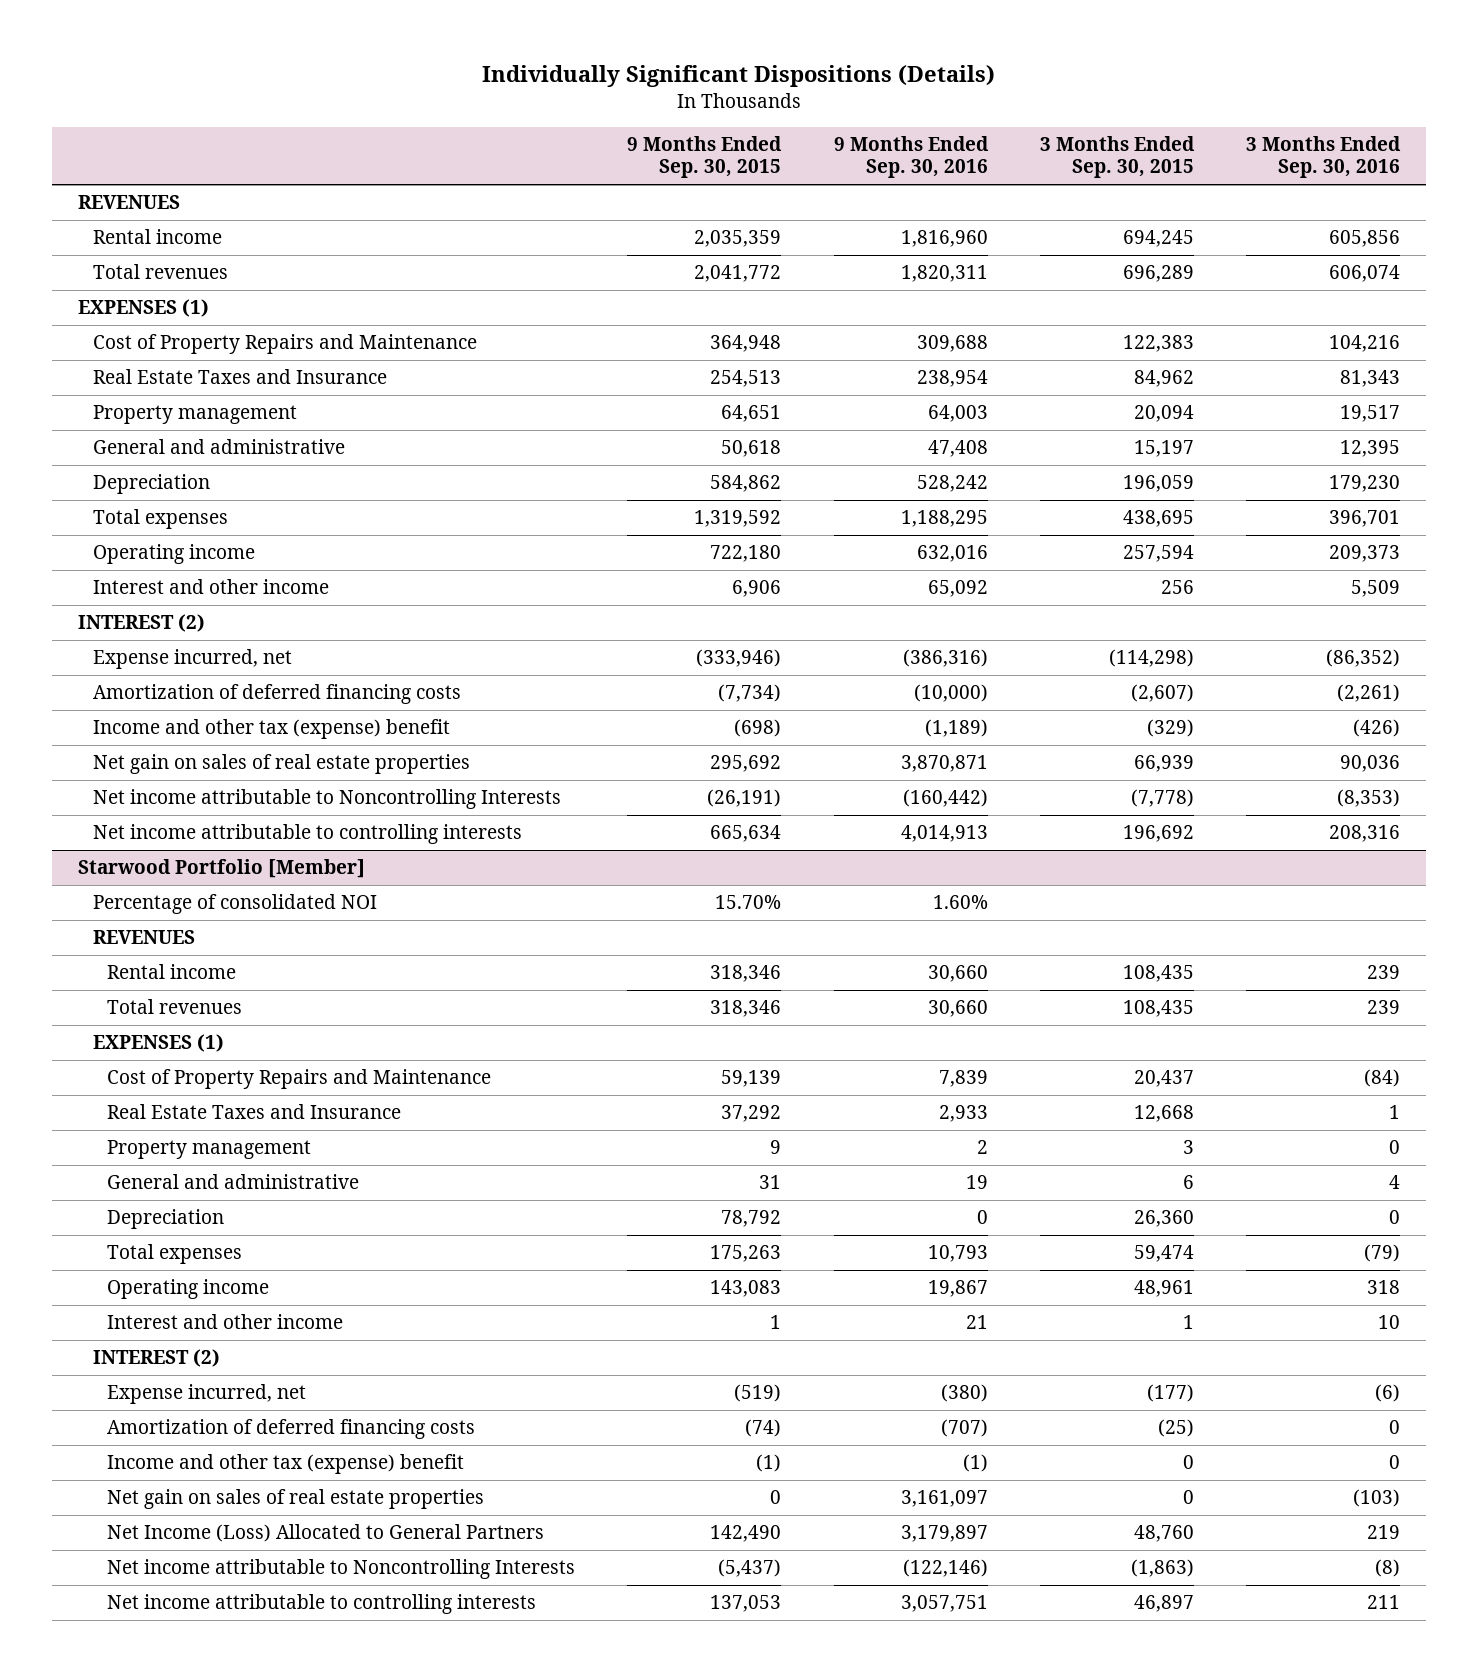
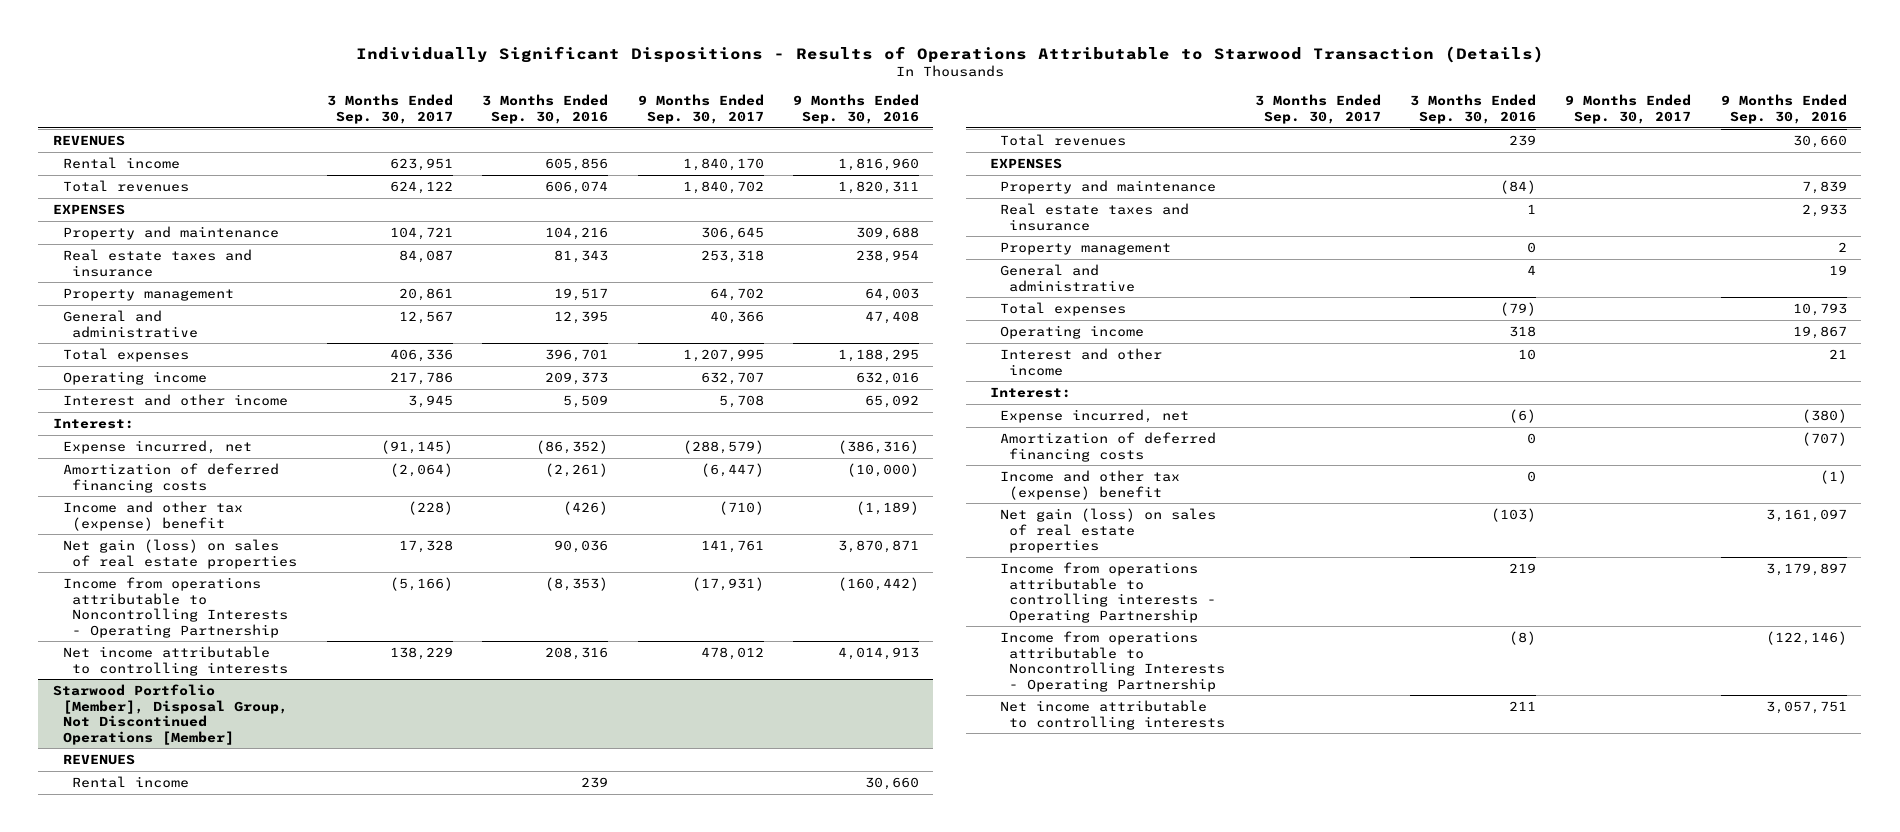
- Individually Significant Dispositions (Details)
+ Individually Significant Dispositions - Results of Operations Attributable to Starwood Transaction (Details)
- | 9 Months Ended Sep. 30, 2015 | 9 Months Ended Sep. 30, 2016 | 3 Months Ended Sep. 30, 2015 | 3 Months Ended Sep. 30, 2016
+ | 3 Months Ended Sep. 30, 2017 | 3 Months Ended Sep. 30, 2016 | 9 Months Ended Sep. 30, 2017 | 9 Months Ended Sep. 30, 2016
- EXPENSES (1)
- Cost of Property Repairs and Maintenance | 364,948 | 309,688 | 122,383 | 104,216
- Real Estate Taxes and Insurance | 254,513 | 238,954 | 84,962 | 81,343
+ EXPENSES
+ Property and maintenance | 104,721 | 104,216 | 306,645 | 309,688
+ Real estate taxes and insurance | 84,087 | 81,343 | 253,318 | 238,954
- Depreciation | 584,862 | 528,242 | 196,059 | 179,230
- INTEREST (2)
+ Interest:
- Net gain on sales of real estate properties | 295,692 | 3,870,871 | 66,939 | 90,036
- Net income attributable to Noncontrolling Interests | (26,191) | (160,442) | (7,778) | (8,353)
+ Net gain (loss) on sales of real estate properties | 17,328 | 90,036 | 141,761 | 3,870,871
+ Income from operations attributable to Noncontrolling Interests - Operating Partnership | (5,166) | (8,353) | (17,931) | (160,442)
- Starwood Portfolio [Member]
- Percentage of consolidated NOI | 15.70% | 1.60% | |
+ Starwood Portfolio [Member], Disposal Group, Not Discontinued Operations [Member]
- EXPENSES (1)
- Cost of Property Repairs and Maintenance | 59,139 | 7,839 | 20,437 | (84)
- Real Estate Taxes and Insurance | 37,292 | 2,933 | 12,668 | 1
+ EXPENSES
+ Property and maintenance | | (84) | | 7,839
+ Real estate taxes and insurance | | 1 | | 2,933
- Depreciation | 78,792 | 0 | 26,360 | 0
- INTEREST (2)
+ Interest:
- Net gain on sales of real estate properties | 0 | 3,161,097 | 0 | (103)
- Net Income (Loss) Allocated to General Partners | 142,490 | 3,179,897 | 48,760 | 219
- Net income attributable to Noncontrolling Interests | (5,437) | (122,146) | (1,863) | (8)
+ Net gain (loss) on sales of real estate properties | | (103) | | 3,161,097
+ Income from operations attributable to controlling interests - Operating Partnership | | 219 | | 3,179,897
+ Income from operations attributable to Noncontrolling Interests - Operating Partnership | | (8) | | (122,146)

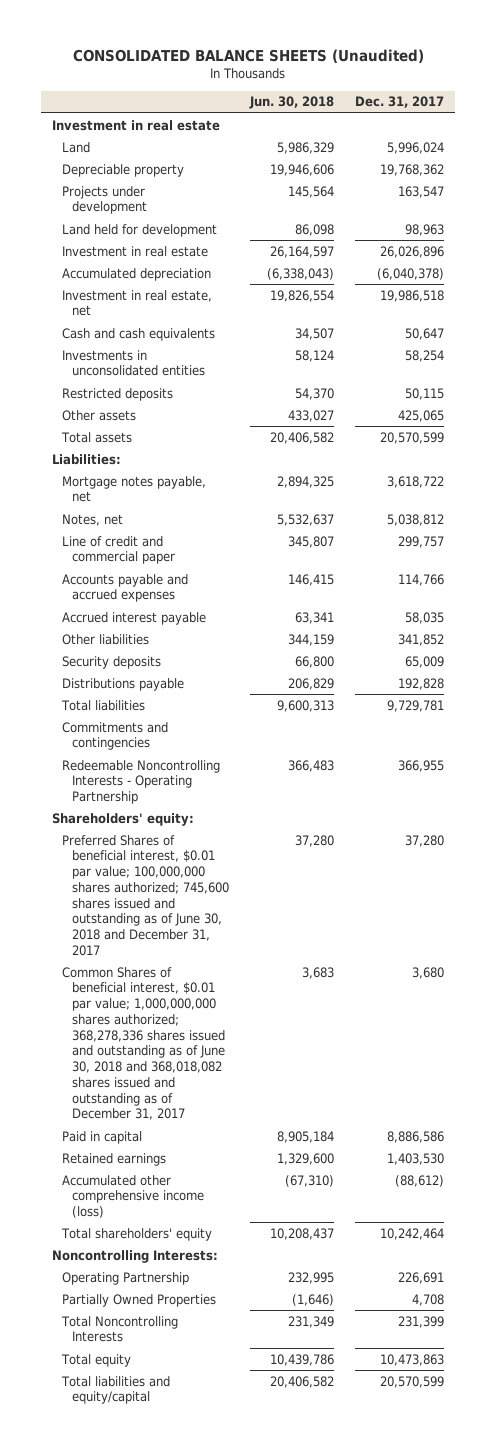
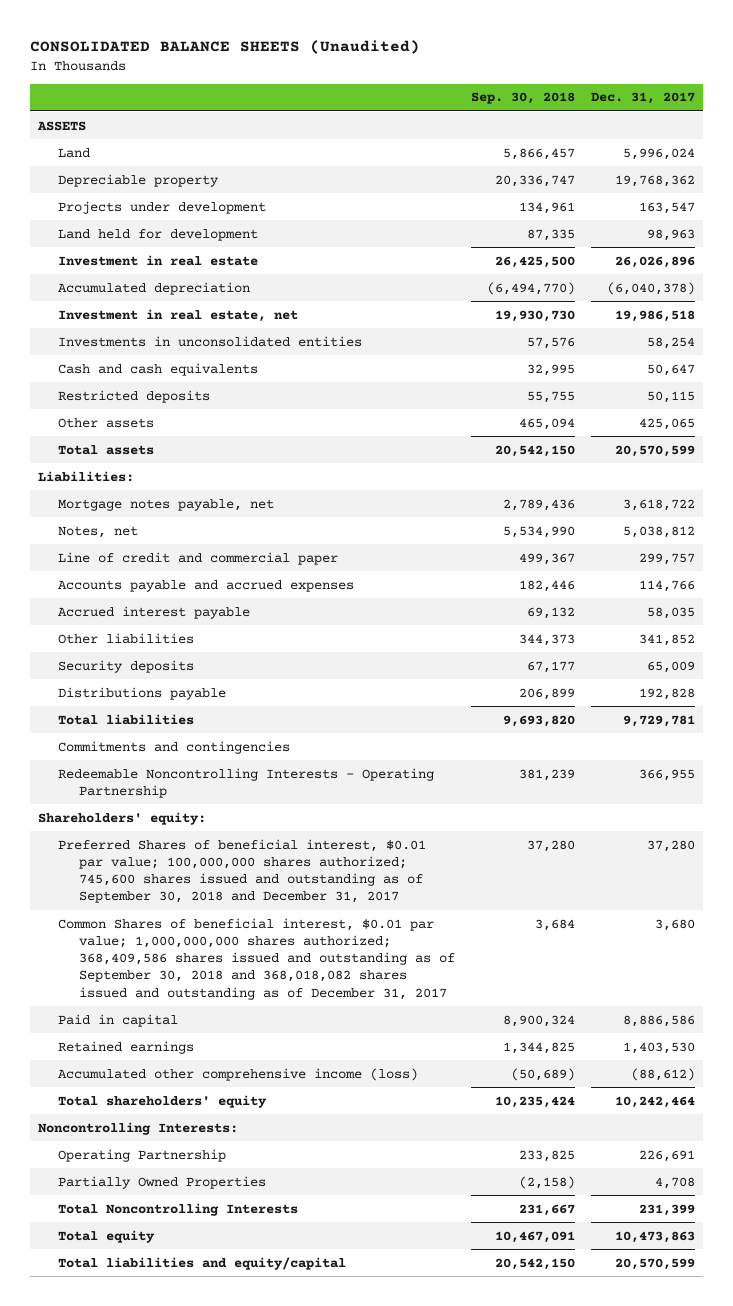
- | Jun. 30, 2018 | Dec. 31, 2017
+ | Sep. 30, 2018 | Dec. 31, 2017
- Investment in real estate
+ ASSETS
moved down: Cash and cash equivalents | 32,995 | 50,647
- Preferred Shares of beneficial interest, $0.01 par value; 100,000,000 shares authorized; 745,600 shares issued and outstanding as of June 30, 2018 and December 31, 2017 | 37,280 | 37,280
- Common Shares of beneficial interest, $0.01 par value; 1,000,000,000 shares authorized; 368,278,336 shares issued and outstanding as of June 30, 2018 and 368,018,082 shares issued and outstanding as of December 31, 2017 | 3,683 | 3,680
+ Preferred Shares of beneficial interest, $0.01 par value; 100,000,000 shares authorized; 745,600 shares issued and outstanding as of September 30, 2018 and December 31, 2017 | 37,280 | 37,280
+ Common Shares of beneficial interest, $0.01 par value; 1,000,000,000 shares authorized; 368,409,586 shares issued and outstanding as of September 30, 2018 and 368,018,082 shares issued and outstanding as of December 31, 2017 | 3,684 | 3,680

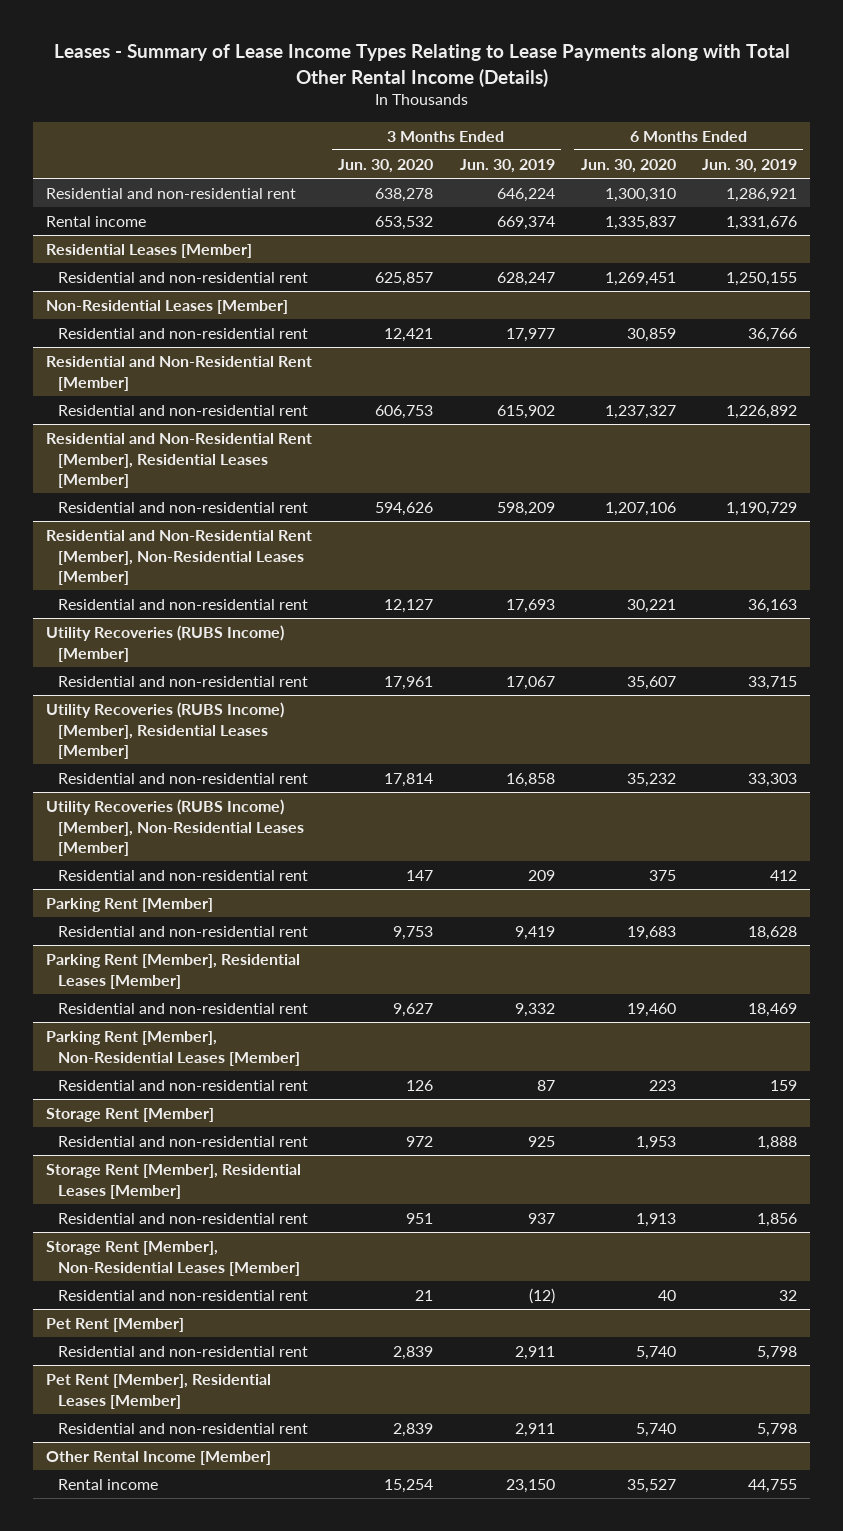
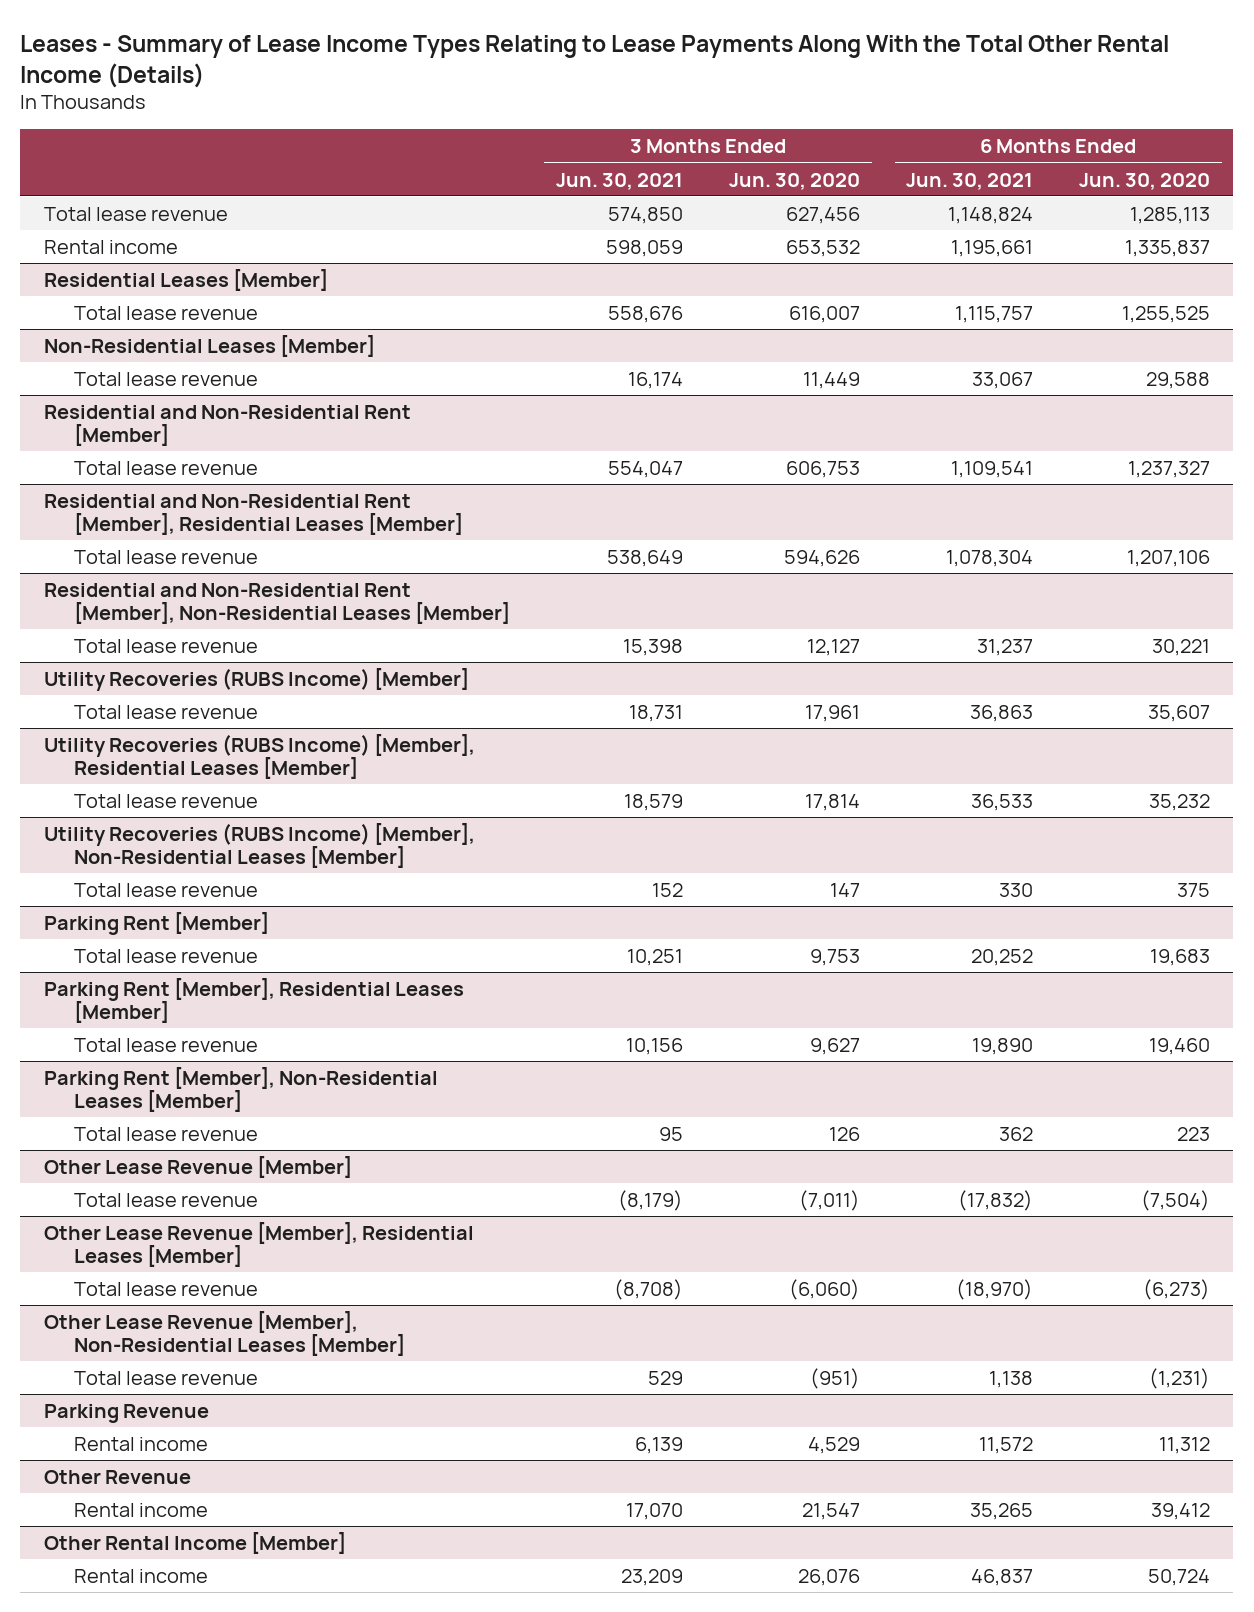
- Leases - Summary of Lease Income Types Relating to Lease Payments along with Total Other Rental Income (Details)
+ Leases - Summary of Lease Income Types Relating to Lease Payments Along With the Total Other Rental Income (Details)
- | 3 Months Ended Jun. 30, 2020 | 3 Months Ended Jun. 30, 2019 | 6 Months Ended Jun. 30, 2020 | 6 Months Ended Jun. 30, 2019
+ | 3 Months Ended Jun. 30, 2021 | 3 Months Ended Jun. 30, 2020 | 6 Months Ended Jun. 30, 2021 | 6 Months Ended Jun. 30, 2020
- Residential and non-residential rent | 638,278 | 646,224 | 1,300,310 | 1,286,921
+ Total lease revenue | 574,850 | 627,456 | 1,148,824 | 1,285,113
@ Residential Leases [Member]
- Residential and non-residential rent | 625,857 | 628,247 | 1,269,451 | 1,250,155
+ Total lease revenue | 558,676 | 616,007 | 1,115,757 | 1,255,525
@ Non-Residential Leases [Member]
- Residential and non-residential rent | 12,421 | 17,977 | 30,859 | 36,766
+ Total lease revenue | 16,174 | 11,449 | 33,067 | 29,588
@ Residential and Non-Residential Rent [Member]
- Residential and non-residential rent | 606,753 | 615,902 | 1,237,327 | 1,226,892
+ Total lease revenue | 554,047 | 606,753 | 1,109,541 | 1,237,327
@ Residential and Non-Residential Rent [Member], Residential Leases [Member]
- Residential and non-residential rent | 594,626 | 598,209 | 1,207,106 | 1,190,729
+ Total lease revenue | 538,649 | 594,626 | 1,078,304 | 1,207,106
@ Residential and Non-Residential Rent [Member], Non-Residential Leases [Member]
- Residential and non-residential rent | 12,127 | 17,693 | 30,221 | 36,163
+ Total lease revenue | 15,398 | 12,127 | 31,237 | 30,221
@ Utility Recoveries (RUBS Income) [Member]
- Residential and non-residential rent | 17,961 | 17,067 | 35,607 | 33,715
+ Total lease revenue | 18,731 | 17,961 | 36,863 | 35,607
@ Utility Recoveries (RUBS Income) [Member], Residential Leases [Member]
- Residential and non-residential rent | 17,814 | 16,858 | 35,232 | 33,303
+ Total lease revenue | 18,579 | 17,814 | 36,533 | 35,232
@ Utility Recoveries (RUBS Income) [Member], Non-Residential Leases [Member]
- Residential and non-residential rent | 147 | 209 | 375 | 412
+ Total lease revenue | 152 | 147 | 330 | 375
@ Parking Rent [Member]
- Residential and non-residential rent | 9,753 | 9,419 | 19,683 | 18,628
+ Total lease revenue | 10,251 | 9,753 | 20,252 | 19,683
@ Parking Rent [Member], Residential Leases [Member]
- Residential and non-residential rent | 9,627 | 9,332 | 19,460 | 18,469
+ Total lease revenue | 10,156 | 9,627 | 19,890 | 19,460
@ Parking Rent [Member], Non-Residential Leases [Member]
- Residential and non-residential rent | 126 | 87 | 223 | 159
- Storage Rent [Member]
- Residential and non-residential rent | 972 | 925 | 1,953 | 1,888
- Storage Rent [Member], Residential Leases [Member]
- Residential and non-residential rent | 951 | 937 | 1,913 | 1,856
- Storage Rent [Member], Non-Residential Leases [Member]
- Residential and non-residential rent | 21 | (12) | 40 | 32
- Pet Rent [Member]
- Residential and non-residential rent | 2,839 | 2,911 | 5,740 | 5,798
- Pet Rent [Member], Residential Leases [Member]
- Residential and non-residential rent | 2,839 | 2,911 | 5,740 | 5,798
@ Parking Rent [Member], Non-Residential Leases [Member]
+ Total lease revenue | 95 | 126 | 362 | 223
+ Other Lease Revenue [Member]
+ Total lease revenue | (8,179) | (7,011) | (17,832) | (7,504)
+ Other Lease Revenue [Member], Residential Leases [Member]
+ Total lease revenue | (8,708) | (6,060) | (18,970) | (6,273)
+ Other Lease Revenue [Member], Non-Residential Leases [Member]
+ Total lease revenue | 529 | (951) | 1,138 | (1,231)
+ Parking Revenue
+ Rental income | 6,139 | 4,529 | 11,572 | 11,312
+ Other Revenue
+ Rental income | 17,070 | 21,547 | 35,265 | 39,412
@ Other Rental Income [Member]
- Rental income | 15,254 | 23,150 | 35,527 | 44,755
+ Rental income | 23,209 | 26,076 | 46,837 | 50,724

